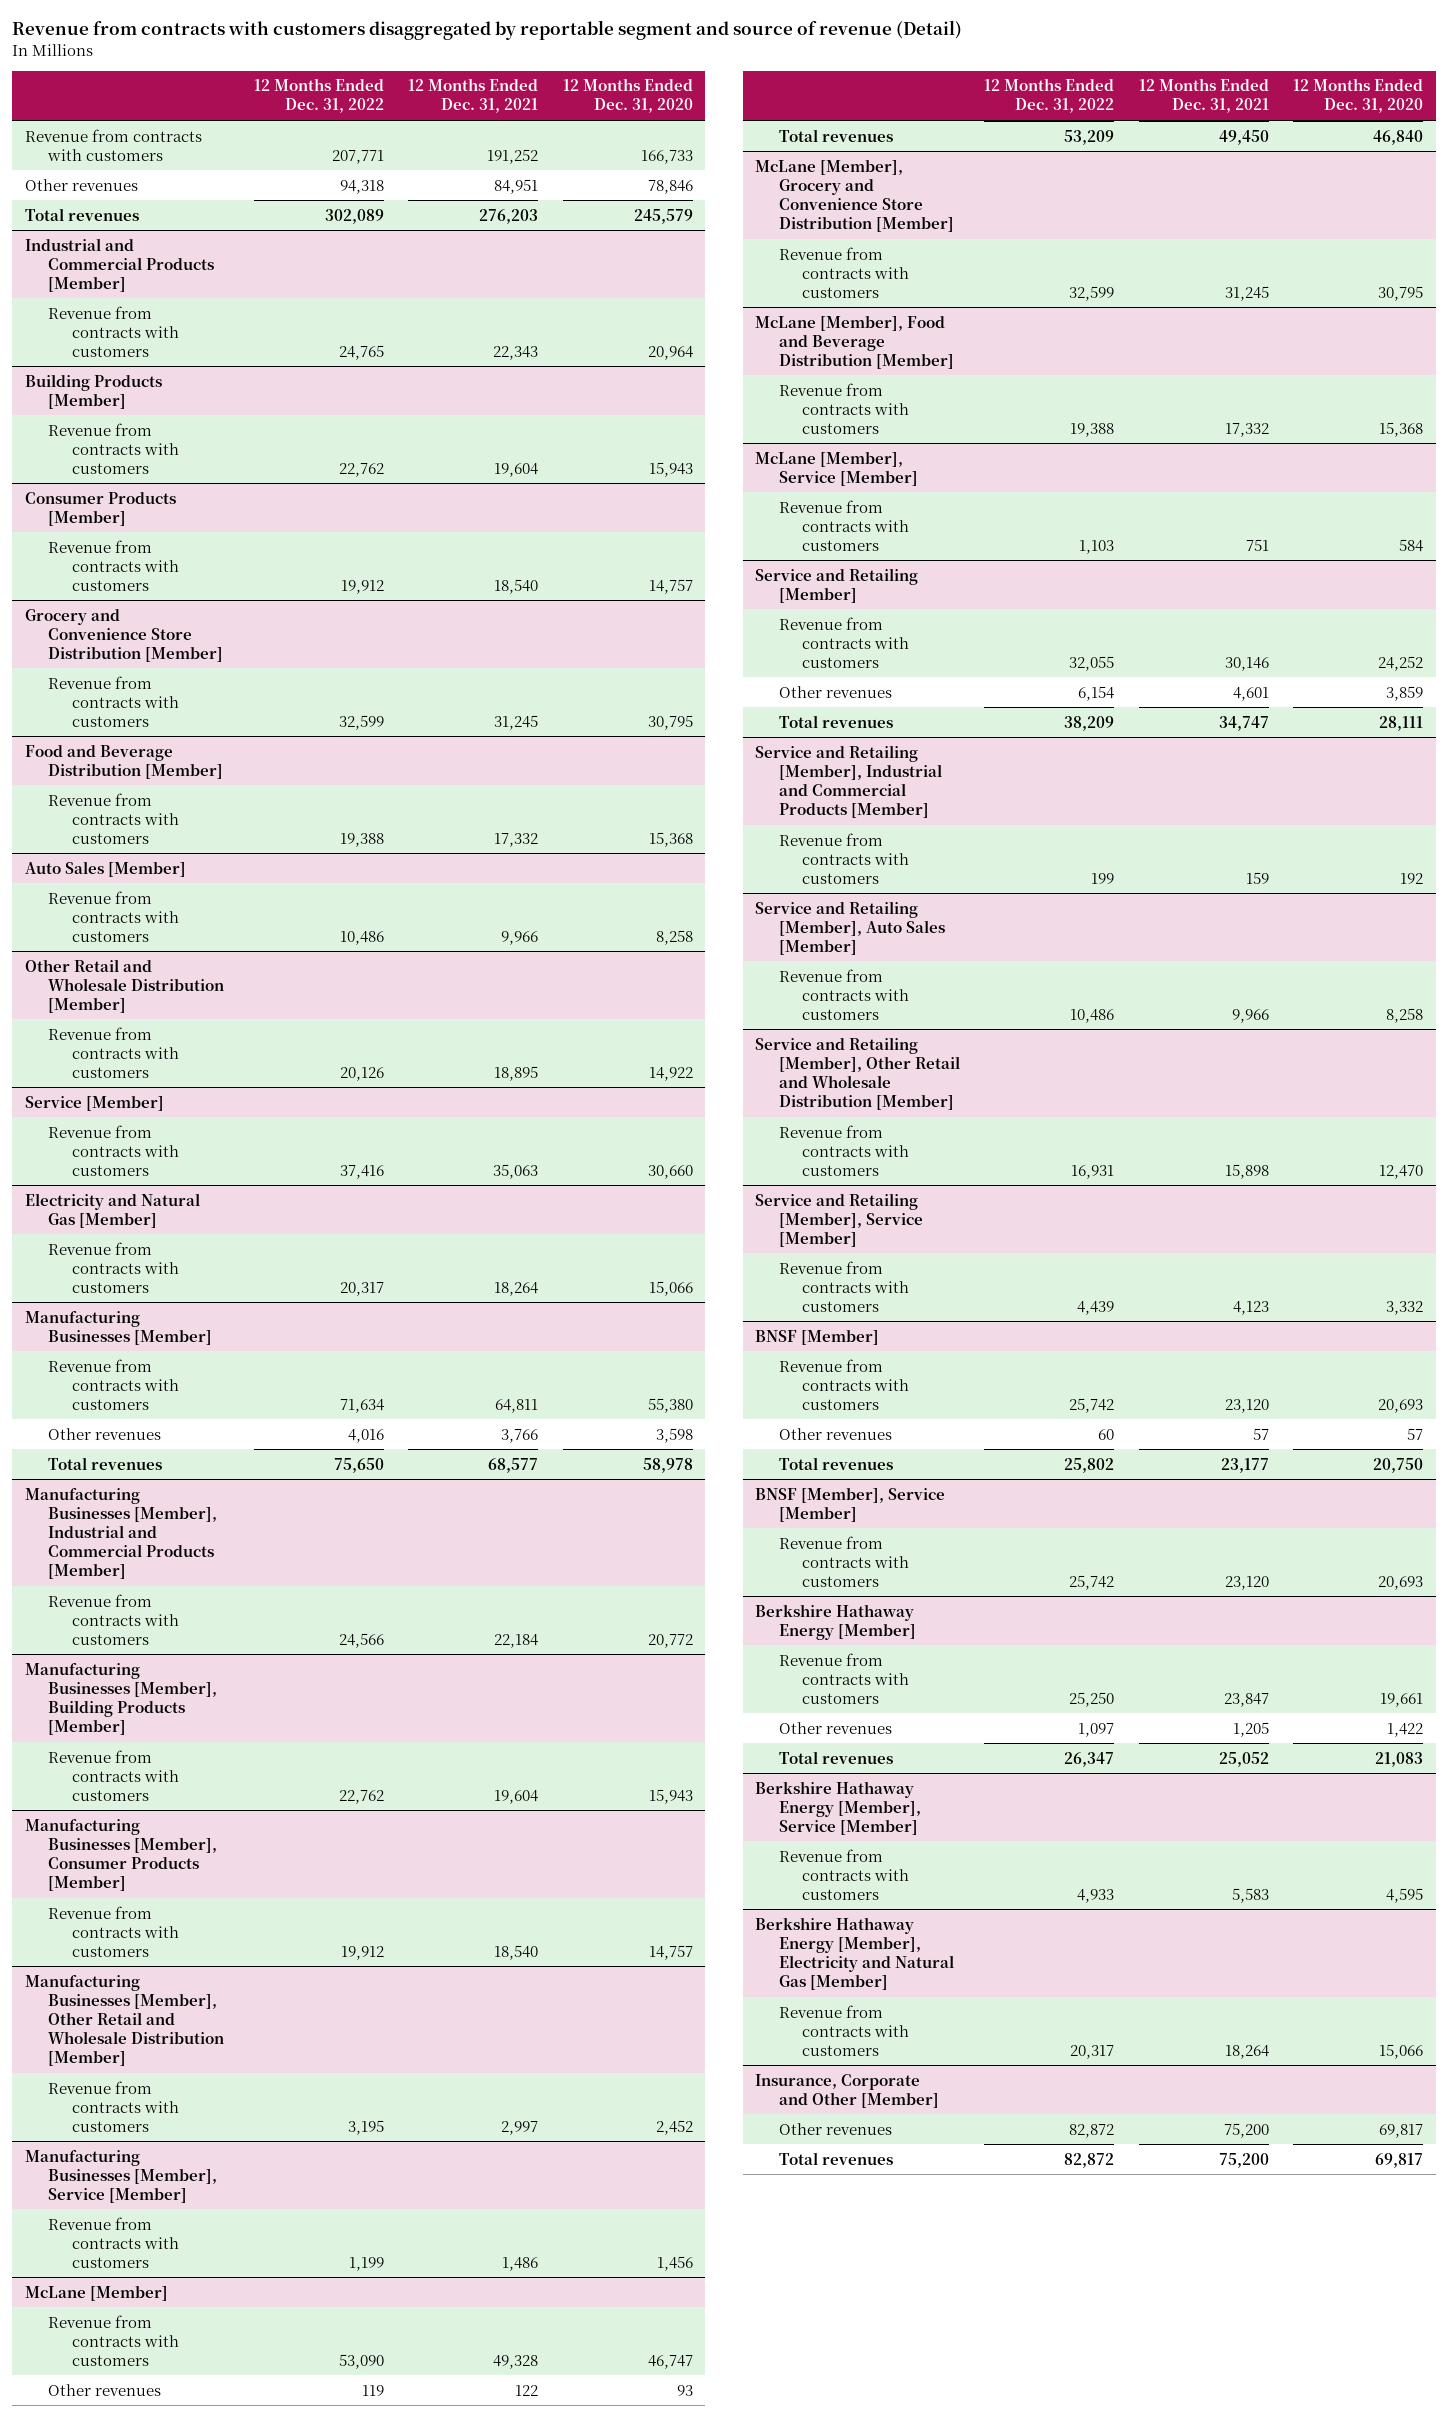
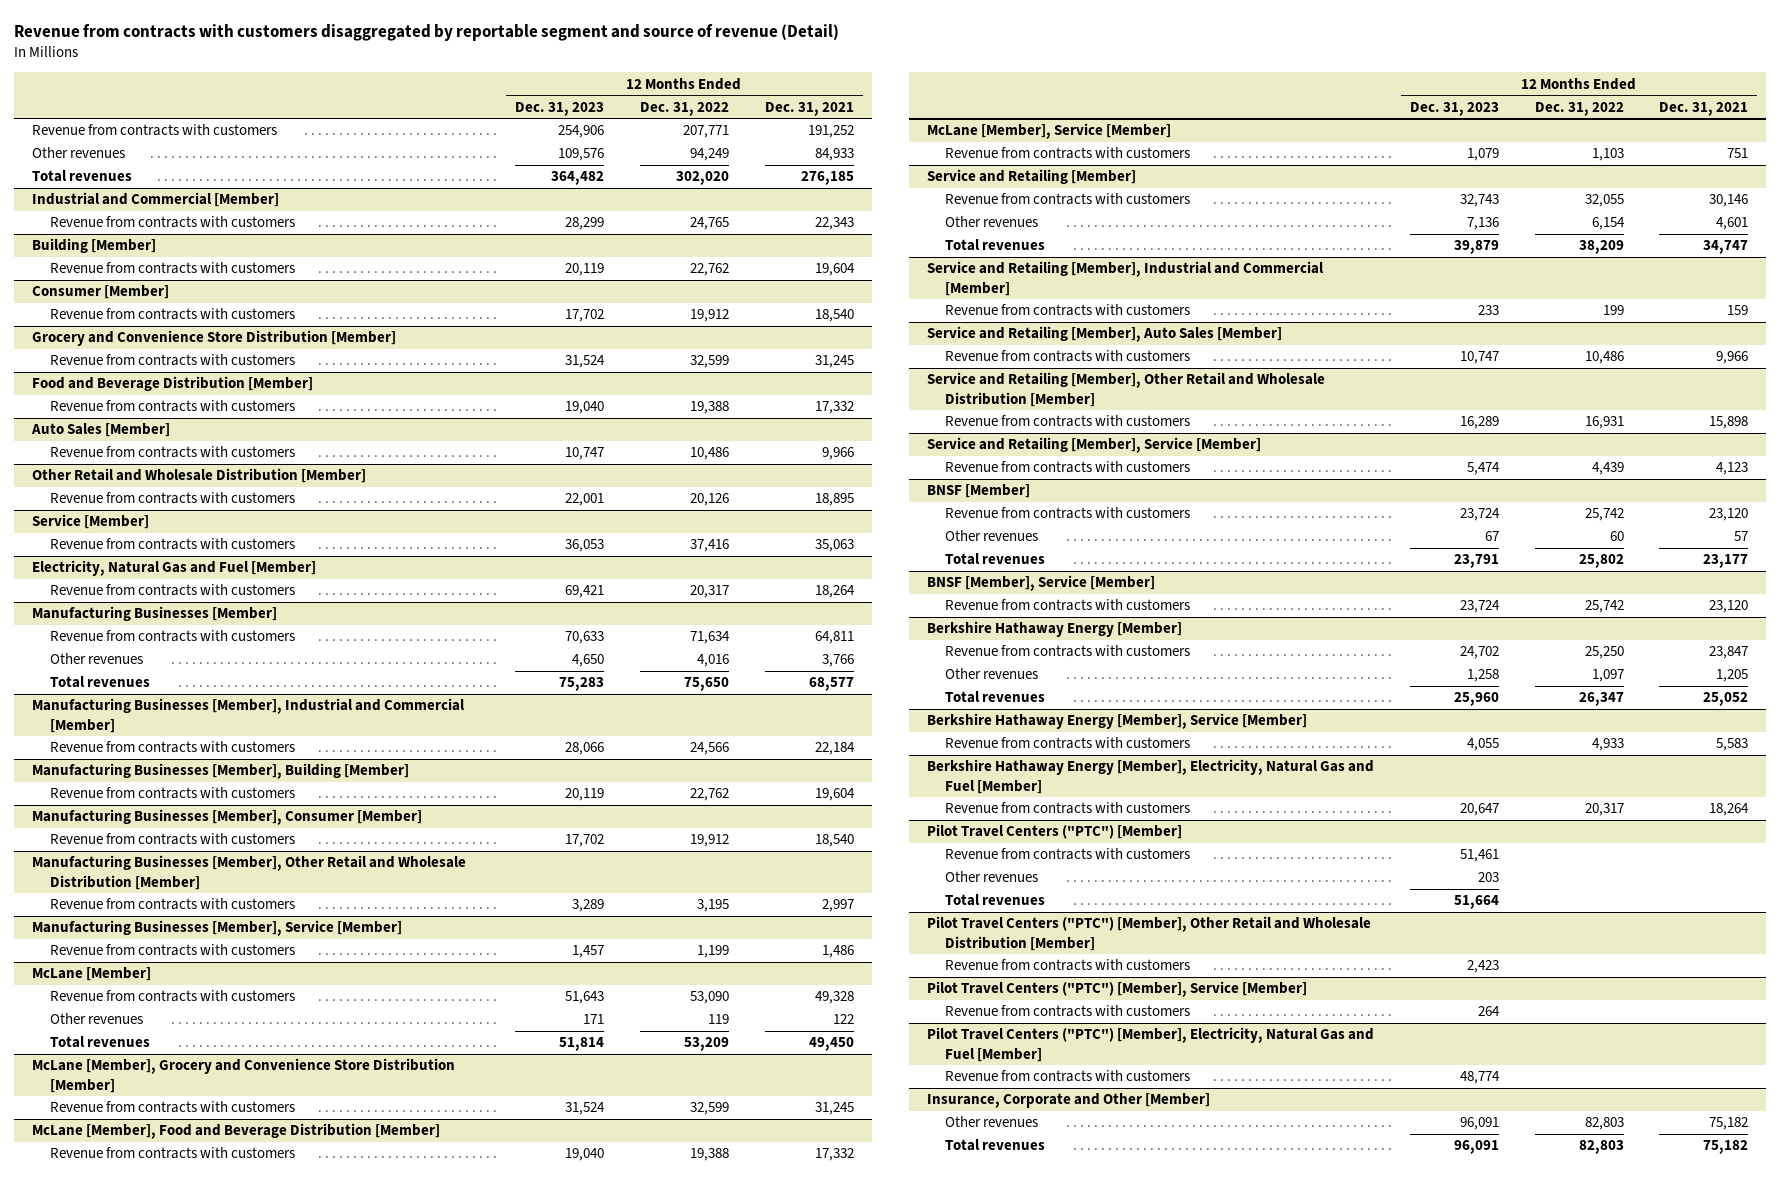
- | 12 Months Ended Dec. 31, 2022 | 12 Months Ended Dec. 31, 2021 | 12 Months Ended Dec. 31, 2020
+ | 12 Months Ended Dec. 31, 2023 | 12 Months Ended Dec. 31, 2022 | 12 Months Ended Dec. 31, 2021
- Other revenues | 94,318 | 84,951 | 78,846
- Total revenues | 302,089 | 276,203 | 245,579
- Industrial and Commercial Products [Member]
+ Other revenues | 109,576 | 94,249 | 84,933
+ Total revenues | 364,482 | 302,020 | 276,185
+ Industrial and Commercial [Member]
- Building Products [Member]
+ Building [Member]
- Consumer Products [Member]
+ Consumer [Member]
- Electricity and Natural Gas [Member]
+ Electricity, Natural Gas and Fuel [Member]
- Manufacturing Businesses [Member], Industrial and Commercial Products [Member]
+ Manufacturing Businesses [Member], Industrial and Commercial [Member]
- Manufacturing Businesses [Member], Building Products [Member]
+ Manufacturing Businesses [Member], Building [Member]
- Manufacturing Businesses [Member], Consumer Products [Member]
+ Manufacturing Businesses [Member], Consumer [Member]
- Service and Retailing [Member], Industrial and Commercial Products [Member]
+ Service and Retailing [Member], Industrial and Commercial [Member]
- Berkshire Hathaway Energy [Member], Electricity and Natural Gas [Member]
+ Berkshire Hathaway Energy [Member], Electricity, Natural Gas and Fuel [Member]
+ Pilot Travel Centers ("PTC") [Member]
+ Revenue from contracts with customers | 51,461 | |
+ Other revenues | 203 | |
+ Total revenues | 51,664 | |
+ Pilot Travel Centers ("PTC") [Member], Other Retail and Wholesale Distribution [Member]
+ Revenue from contracts with customers | 2,423 | |
+ Pilot Travel Centers ("PTC") [Member], Service [Member]
+ Revenue from contracts with customers | 264 | |
+ Pilot Travel Centers ("PTC") [Member], Electricity, Natural Gas and Fuel [Member]
+ Revenue from contracts with customers | 48,774 | |
@ Insurance, Corporate and Other [Member]
- Other revenues | 82,872 | 75,200 | 69,817
- Total revenues | 82,872 | 75,200 | 69,817
+ Other revenues | 96,091 | 82,803 | 75,182
+ Total revenues | 96,091 | 82,803 | 75,182

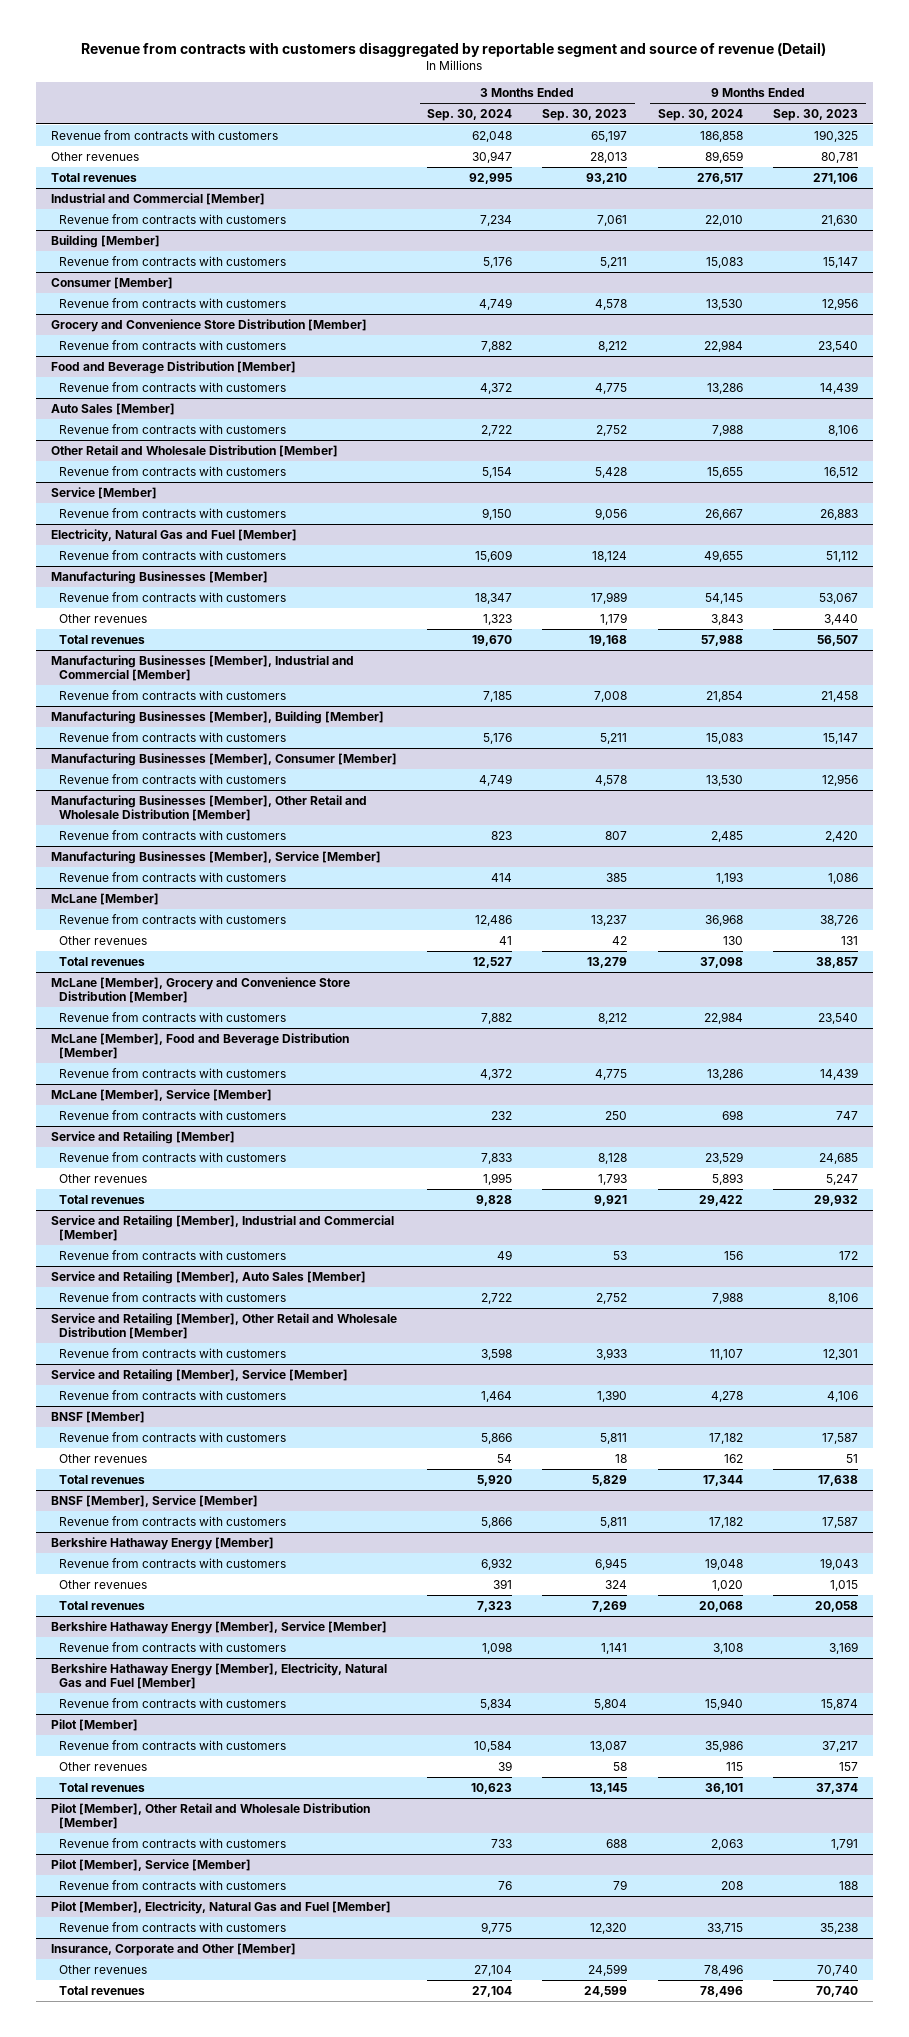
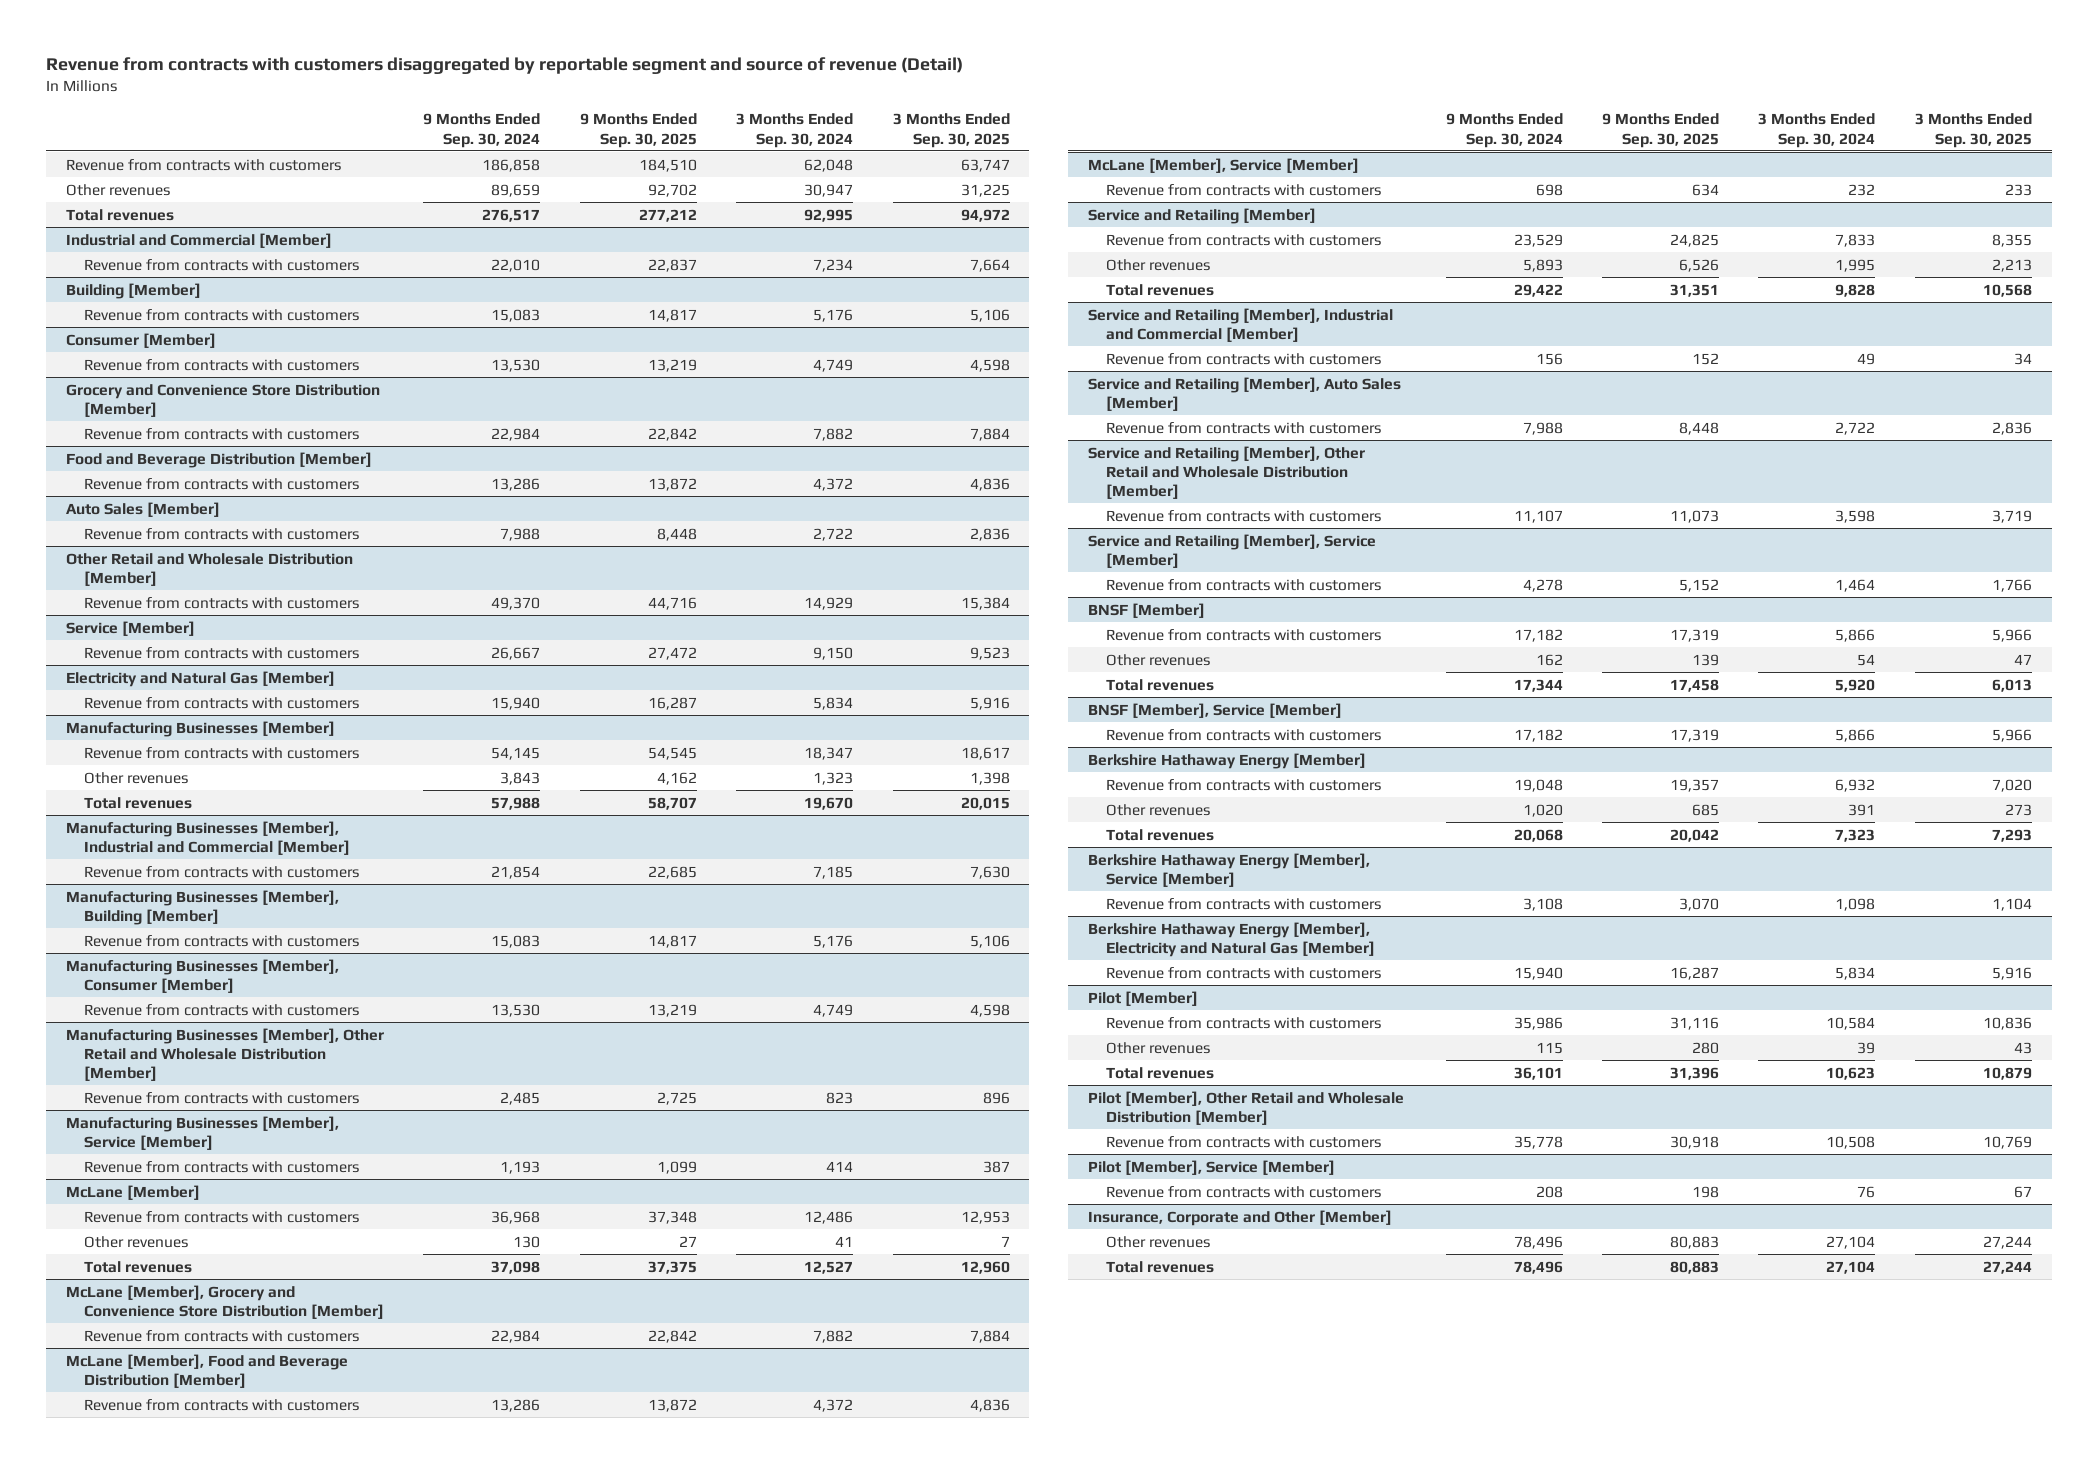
- | 3 Months Ended Sep. 30, 2024 | 3 Months Ended Sep. 30, 2023 | 9 Months Ended Sep. 30, 2024 | 9 Months Ended Sep. 30, 2023
+ | 9 Months Ended Sep. 30, 2024 | 9 Months Ended Sep. 30, 2025 | 3 Months Ended Sep. 30, 2024 | 3 Months Ended Sep. 30, 2025
@ Other Retail and Wholesale Distribution [Member]
- Revenue from contracts with customers | 5,154 | 5,428 | 15,655 | 16,512
+ Revenue from contracts with customers | 49,370 | 44,716 | 14,929 | 15,384
- Electricity, Natural Gas and Fuel [Member]
- Revenue from contracts with customers | 15,609 | 18,124 | 49,655 | 51,112
+ Electricity and Natural Gas [Member]
+ Revenue from contracts with customers | 15,940 | 16,287 | 5,834 | 5,916
- Berkshire Hathaway Energy [Member], Electricity, Natural Gas and Fuel [Member]
+ Berkshire Hathaway Energy [Member], Electricity and Natural Gas [Member]
@ Pilot [Member], Other Retail and Wholesale Distribution [Member]
- Revenue from contracts with customers | 733 | 688 | 2,063 | 1,791
+ Revenue from contracts with customers | 35,778 | 30,918 | 10,508 | 10,769
- Pilot [Member], Electricity, Natural Gas and Fuel [Member]
- Revenue from contracts with customers | 9,775 | 12,320 | 33,715 | 35,238

